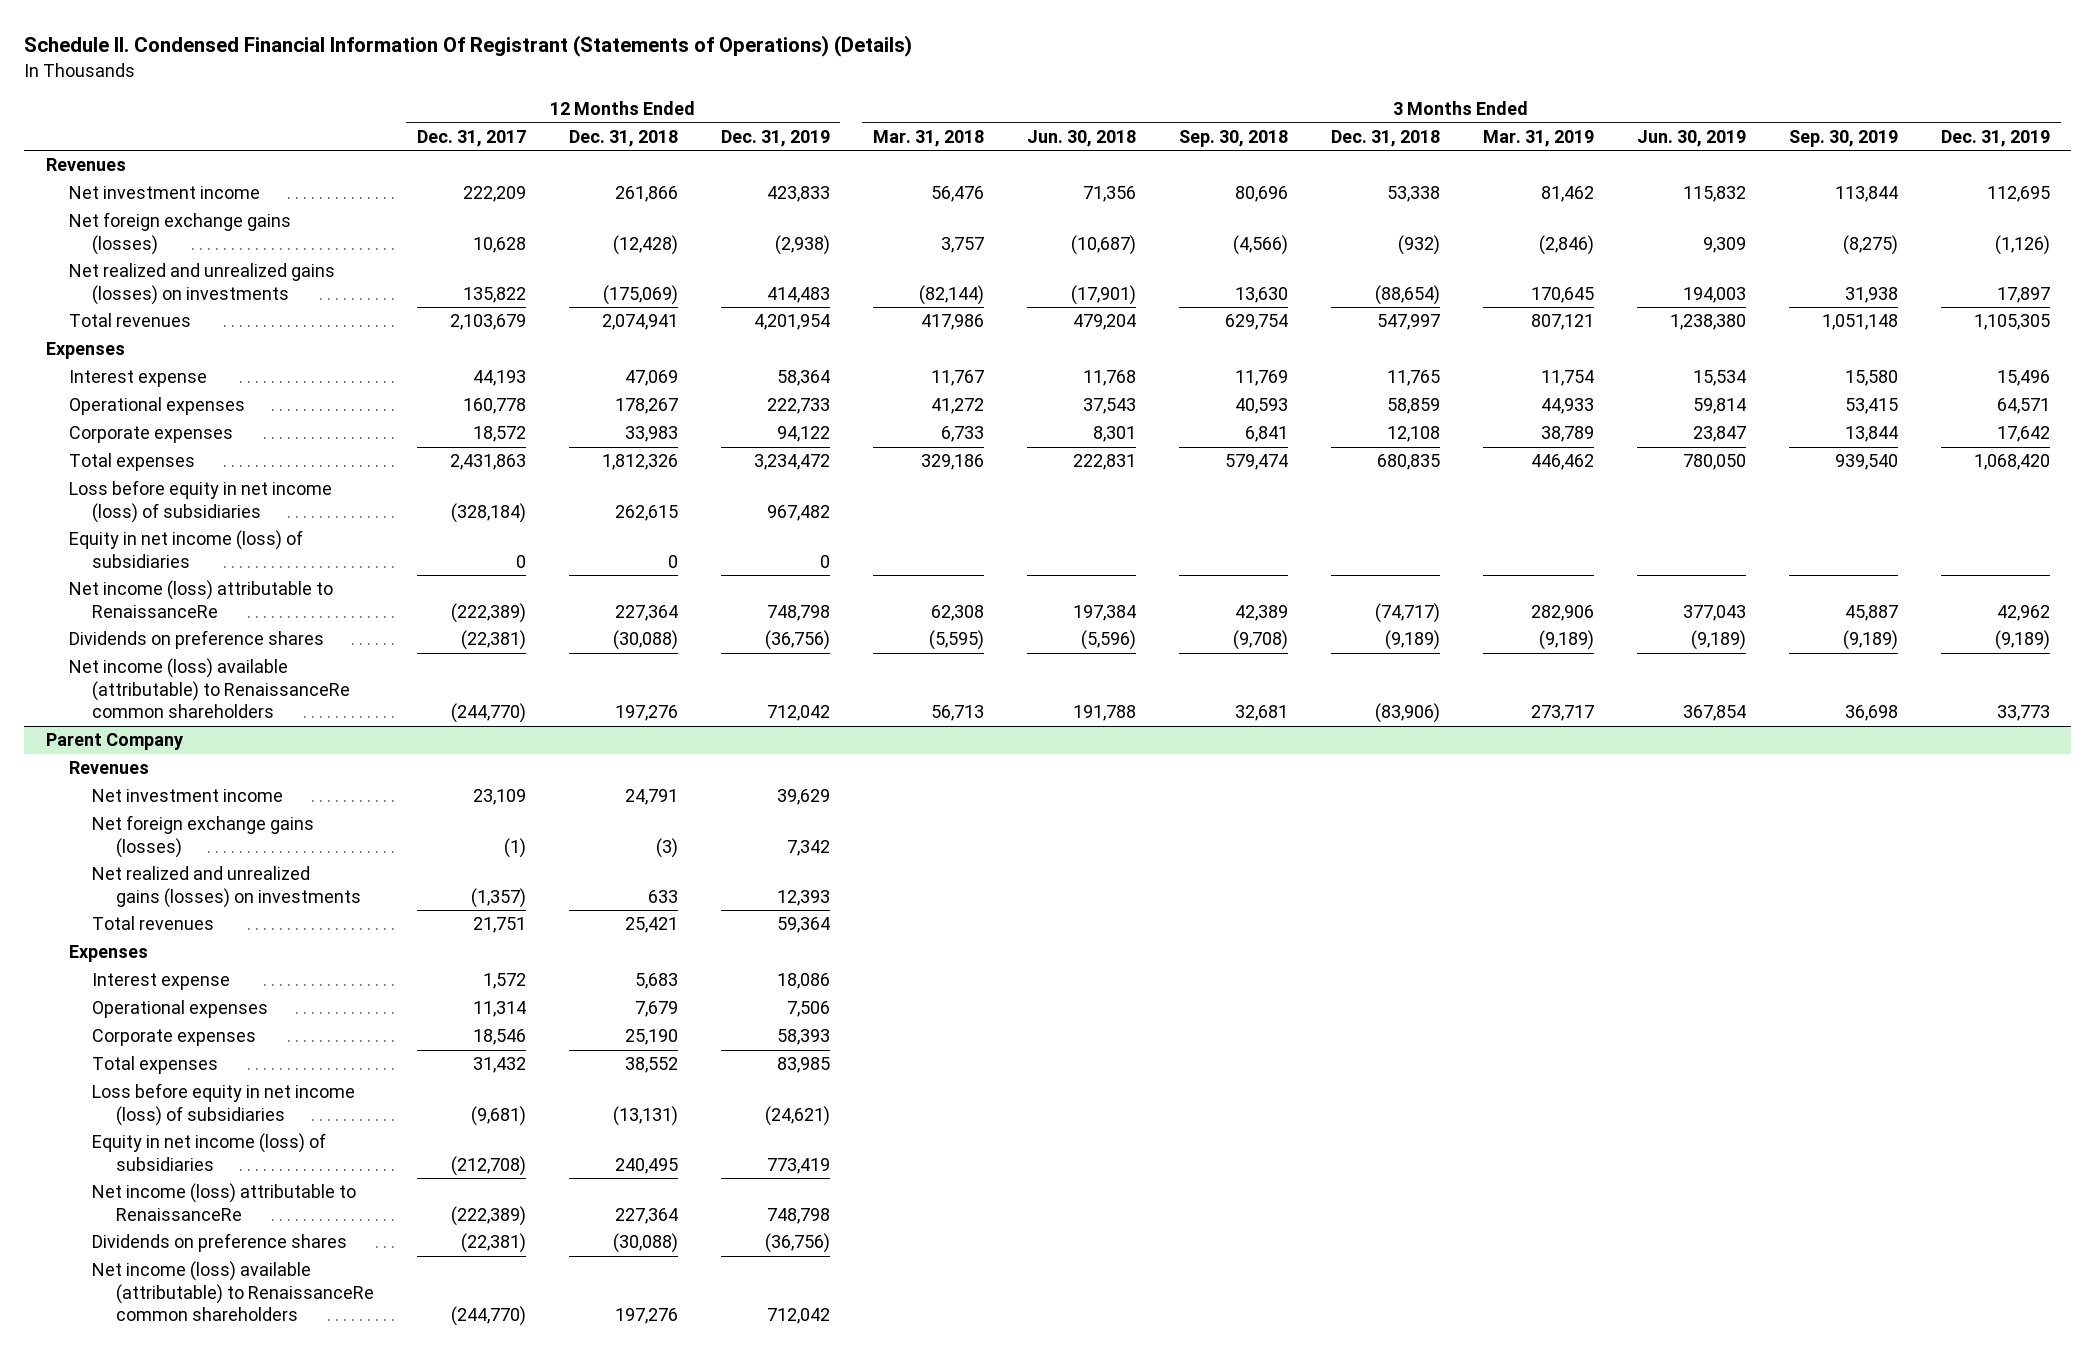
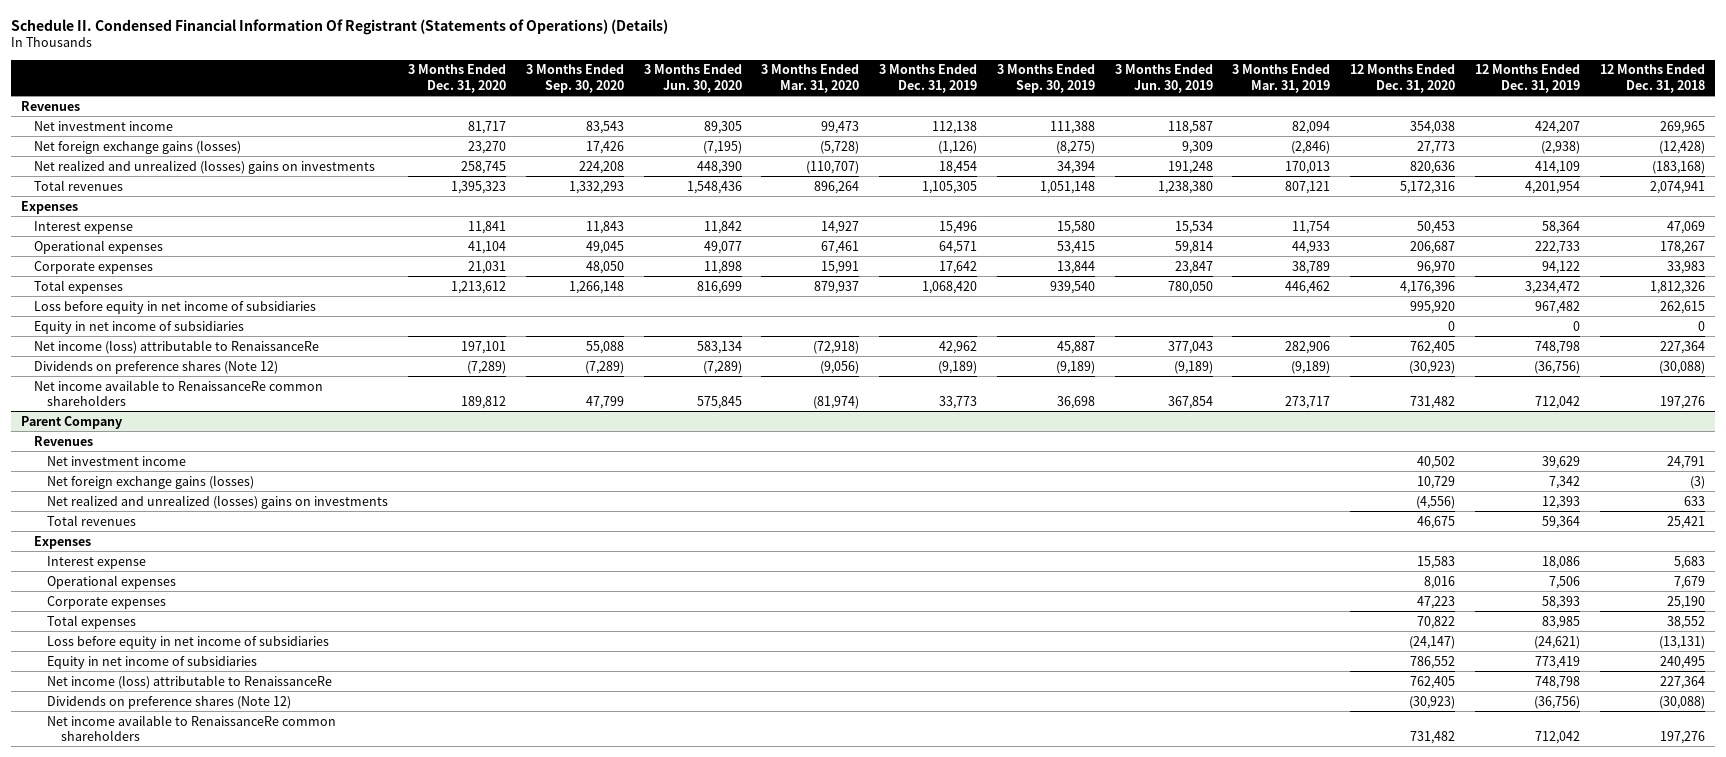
- | 12 Months Ended Dec. 31, 2017 | 12 Months Ended Dec. 31, 2018 | 12 Months Ended Dec. 31, 2019 | 3 Months Ended Mar. 31, 2018 | 3 Months Ended Jun. 30, 2018 | 3 Months Ended Sep. 30, 2018 | 3 Months Ended Dec. 31, 2018 | 3 Months Ended Mar. 31, 2019 | 3 Months Ended Jun. 30, 2019 | 3 Months Ended Sep. 30, 2019 | 3 Months Ended Dec. 31, 2019
+ | 3 Months Ended Dec. 31, 2020 | 3 Months Ended Sep. 30, 2020 | 3 Months Ended Jun. 30, 2020 | 3 Months Ended Mar. 31, 2020 | 3 Months Ended Dec. 31, 2019 | 3 Months Ended Sep. 30, 2019 | 3 Months Ended Jun. 30, 2019 | 3 Months Ended Mar. 31, 2019 | 12 Months Ended Dec. 31, 2020 | 12 Months Ended Dec. 31, 2019 | 12 Months Ended Dec. 31, 2018
- Net investment income | 222,209 | 261,866 | 423,833 | 56,476 | 71,356 | 80,696 | 53,338 | 81,462 | 115,832 | 113,844 | 112,695
+ Net investment income | 81,717 | 83,543 | 89,305 | 99,473 | 112,138 | 111,388 | 118,587 | 82,094 | 354,038 | 424,207 | 269,965
- Net realized and unrealized gains (losses) on investments | 135,822 | (175,069) | 414,483 | (82,144) | (17,901) | 13,630 | (88,654) | 170,645 | 194,003 | 31,938 | 17,897
+ Net realized and unrealized (losses) gains on investments | 258,745 | 224,208 | 448,390 | (110,707) | 18,454 | 34,394 | 191,248 | 170,013 | 820,636 | 414,109 | (183,168)
- Loss before equity in net income (loss) of subsidiaries | (328,184) | 262,615 | 967,482 | | | | | | | |
- Equity in net income (loss) of subsidiaries | 0 | 0 | 0 | | | | | | | |
+ Loss before equity in net income of subsidiaries | | | | | | | | | 995,920 | 967,482 | 262,615
+ Equity in net income of subsidiaries | | | | | | | | | 0 | 0 | 0
- Dividends on preference shares | (22,381) | (30,088) | (36,756) | (5,595) | (5,596) | (9,708) | (9,189) | (9,189) | (9,189) | (9,189) | (9,189)
- Net income (loss) available (attributable) to RenaissanceRe common shareholders | (244,770) | 197,276 | 712,042 | 56,713 | 191,788 | 32,681 | (83,906) | 273,717 | 367,854 | 36,698 | 33,773
+ Dividends on preference shares (Note 12) | (7,289) | (7,289) | (7,289) | (9,056) | (9,189) | (9,189) | (9,189) | (9,189) | (30,923) | (36,756) | (30,088)
+ Net income available to RenaissanceRe common shareholders | 189,812 | 47,799 | 575,845 | (81,974) | 33,773 | 36,698 | 367,854 | 273,717 | 731,482 | 712,042 | 197,276
@ Parent Company
- Net realized and unrealized gains (losses) on investments | (1,357) | 633 | 12,393 | | | | | | | |
+ Net realized and unrealized (losses) gains on investments | | | | | | | | | (4,556) | 12,393 | 633
- Loss before equity in net income (loss) of subsidiaries | (9,681) | (13,131) | (24,621) | | | | | | | |
- Equity in net income (loss) of subsidiaries | (212,708) | 240,495 | 773,419 | | | | | | | |
+ Loss before equity in net income of subsidiaries | | | | | | | | | (24,147) | (24,621) | (13,131)
+ Equity in net income of subsidiaries | | | | | | | | | 786,552 | 773,419 | 240,495
- Dividends on preference shares | (22,381) | (30,088) | (36,756) | | | | | | | |
- Net income (loss) available (attributable) to RenaissanceRe common shareholders | (244,770) | 197,276 | 712,042 | | | | | | | |
+ Dividends on preference shares (Note 12) | | | | | | | | | (30,923) | (36,756) | (30,088)
+ Net income available to RenaissanceRe common shareholders | | | | | | | | | 731,482 | 712,042 | 197,276

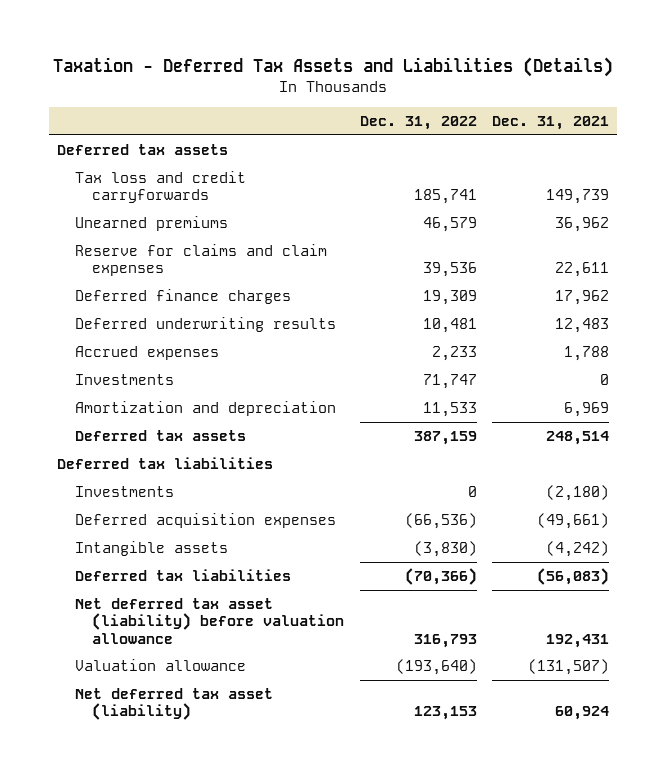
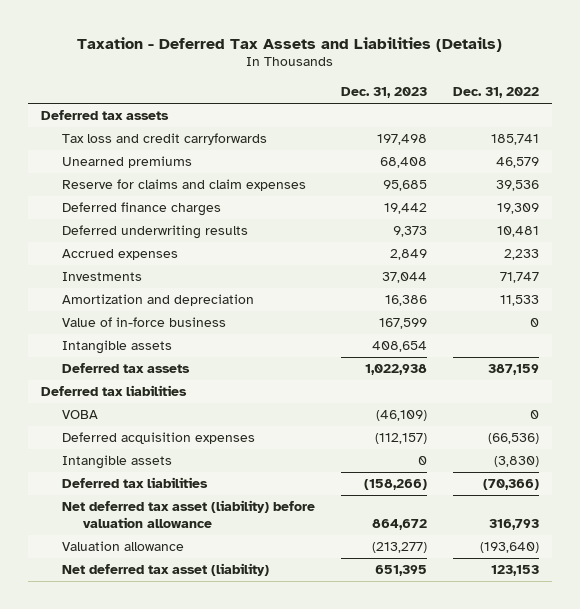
- | Dec. 31, 2022 | Dec. 31, 2021
+ | Dec. 31, 2023 | Dec. 31, 2022
+ Value of in-force business | 167,599 | 0
+ Intangible assets | 408,654 |
- Investments | 0 | (2,180)
+ VOBA | (46,109) | 0

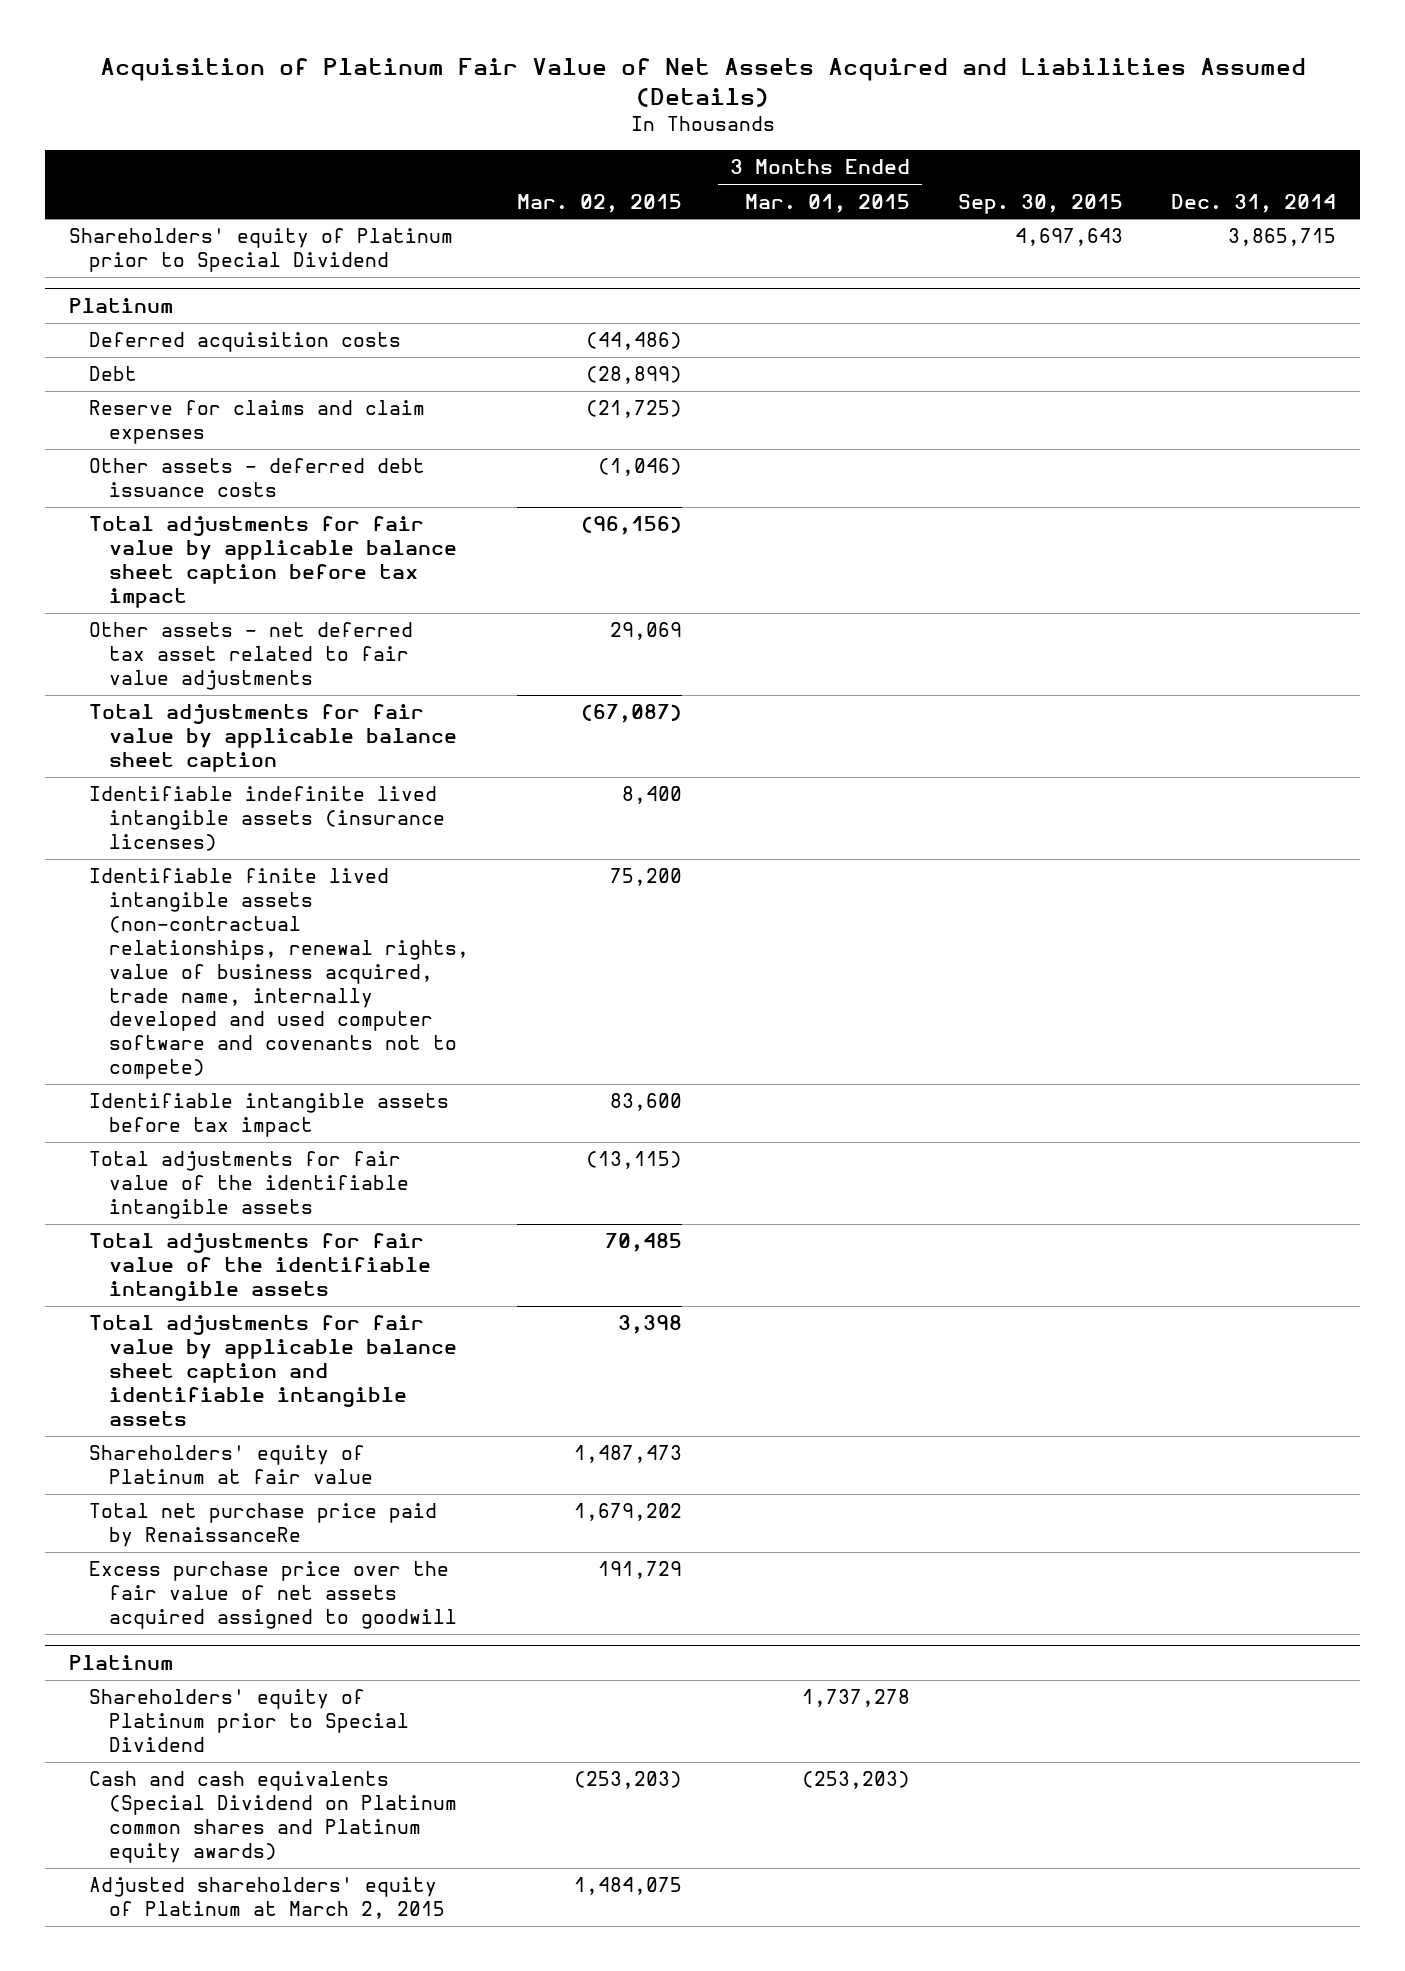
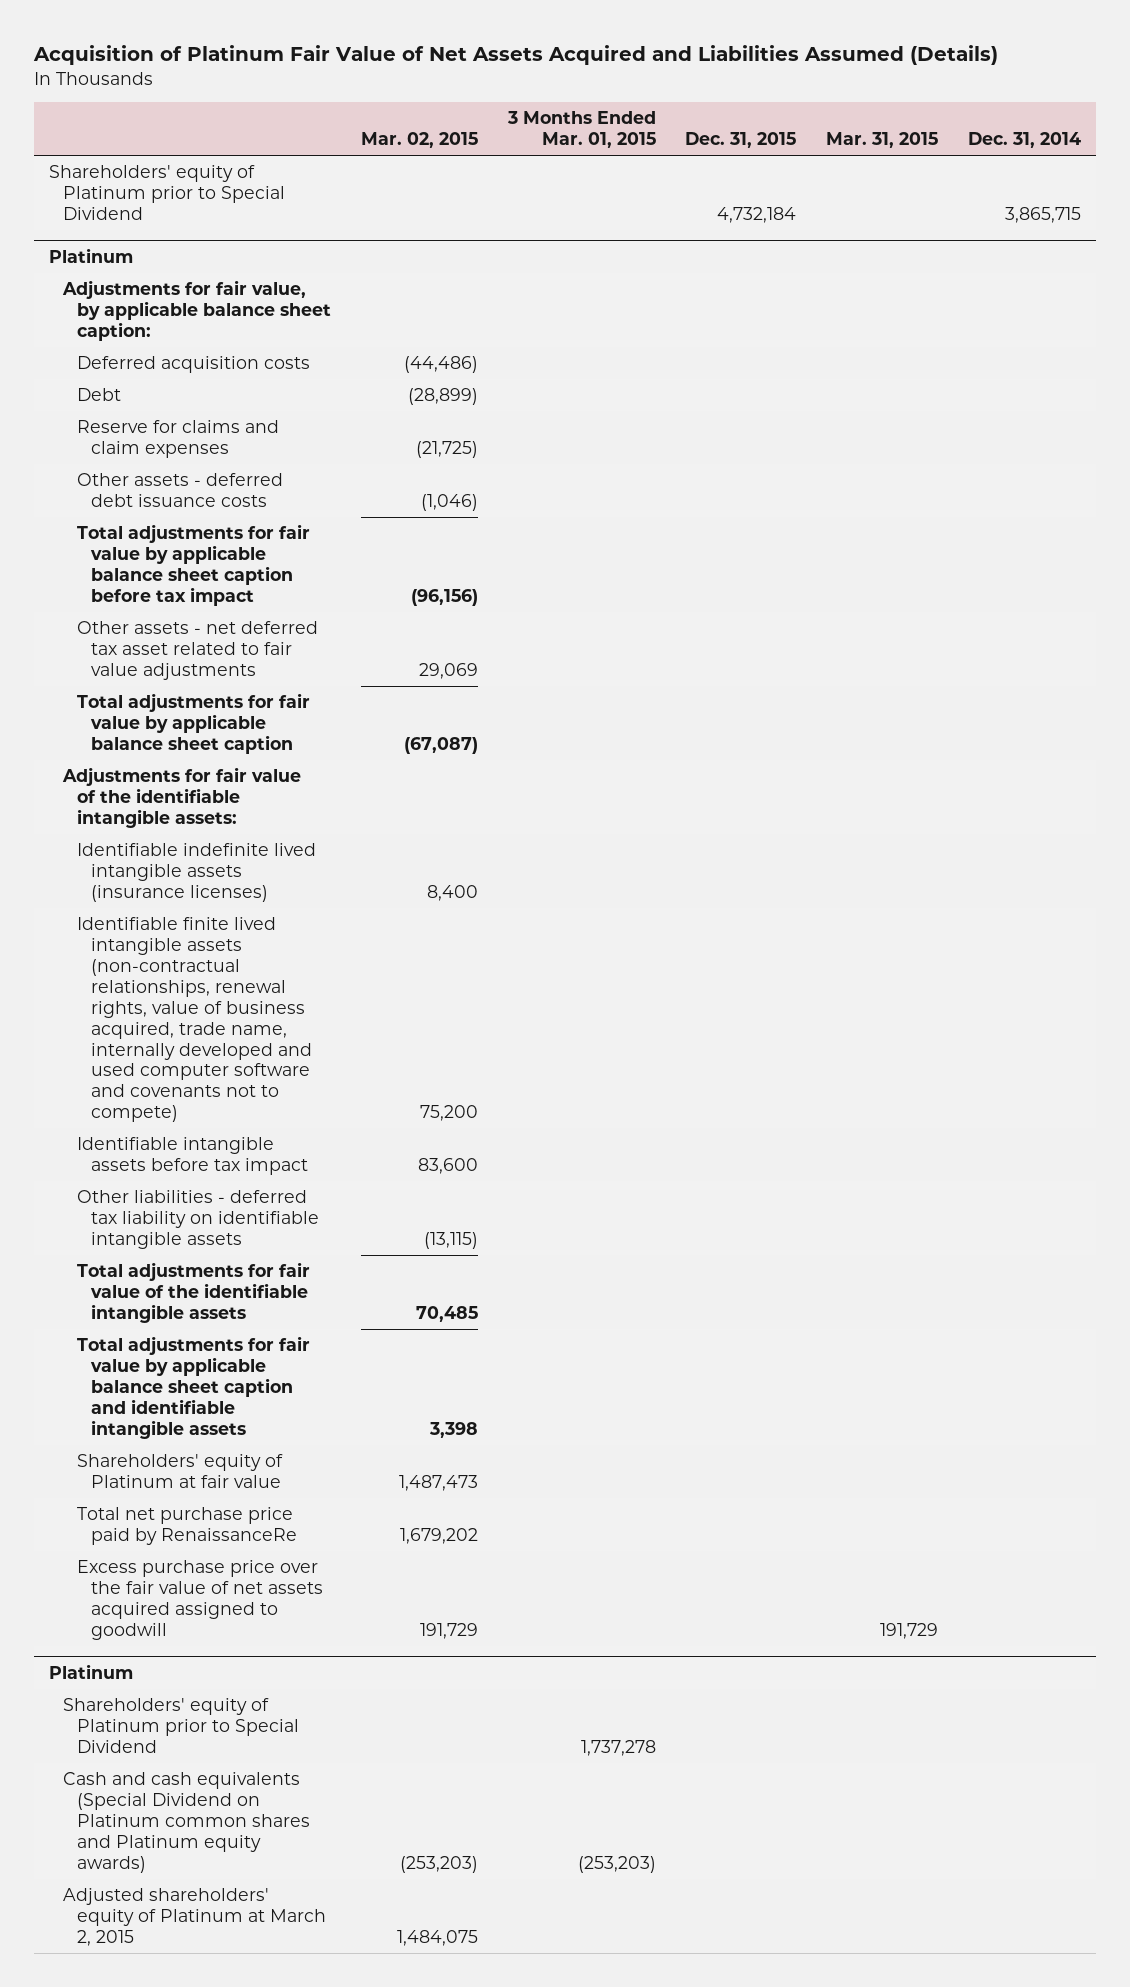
- | Mar. 02, 2015 | 3 Months Ended Mar. 01, 2015 | Sep. 30, 2015 | Dec. 31, 2014
+ | Mar. 02, 2015 | 3 Months Ended Mar. 01, 2015 | Dec. 31, 2015 | Mar. 31, 2015 | Dec. 31, 2014
@ Platinum
+ Adjustments for fair value, by applicable balance sheet caption:
+ Adjustments for fair value of the identifiable intangible assets:
- Total adjustments for fair value of the identifiable intangible assets | (13,115) | | |
+ Other liabilities - deferred tax liability on identifiable intangible assets | (13,115) | | | |

